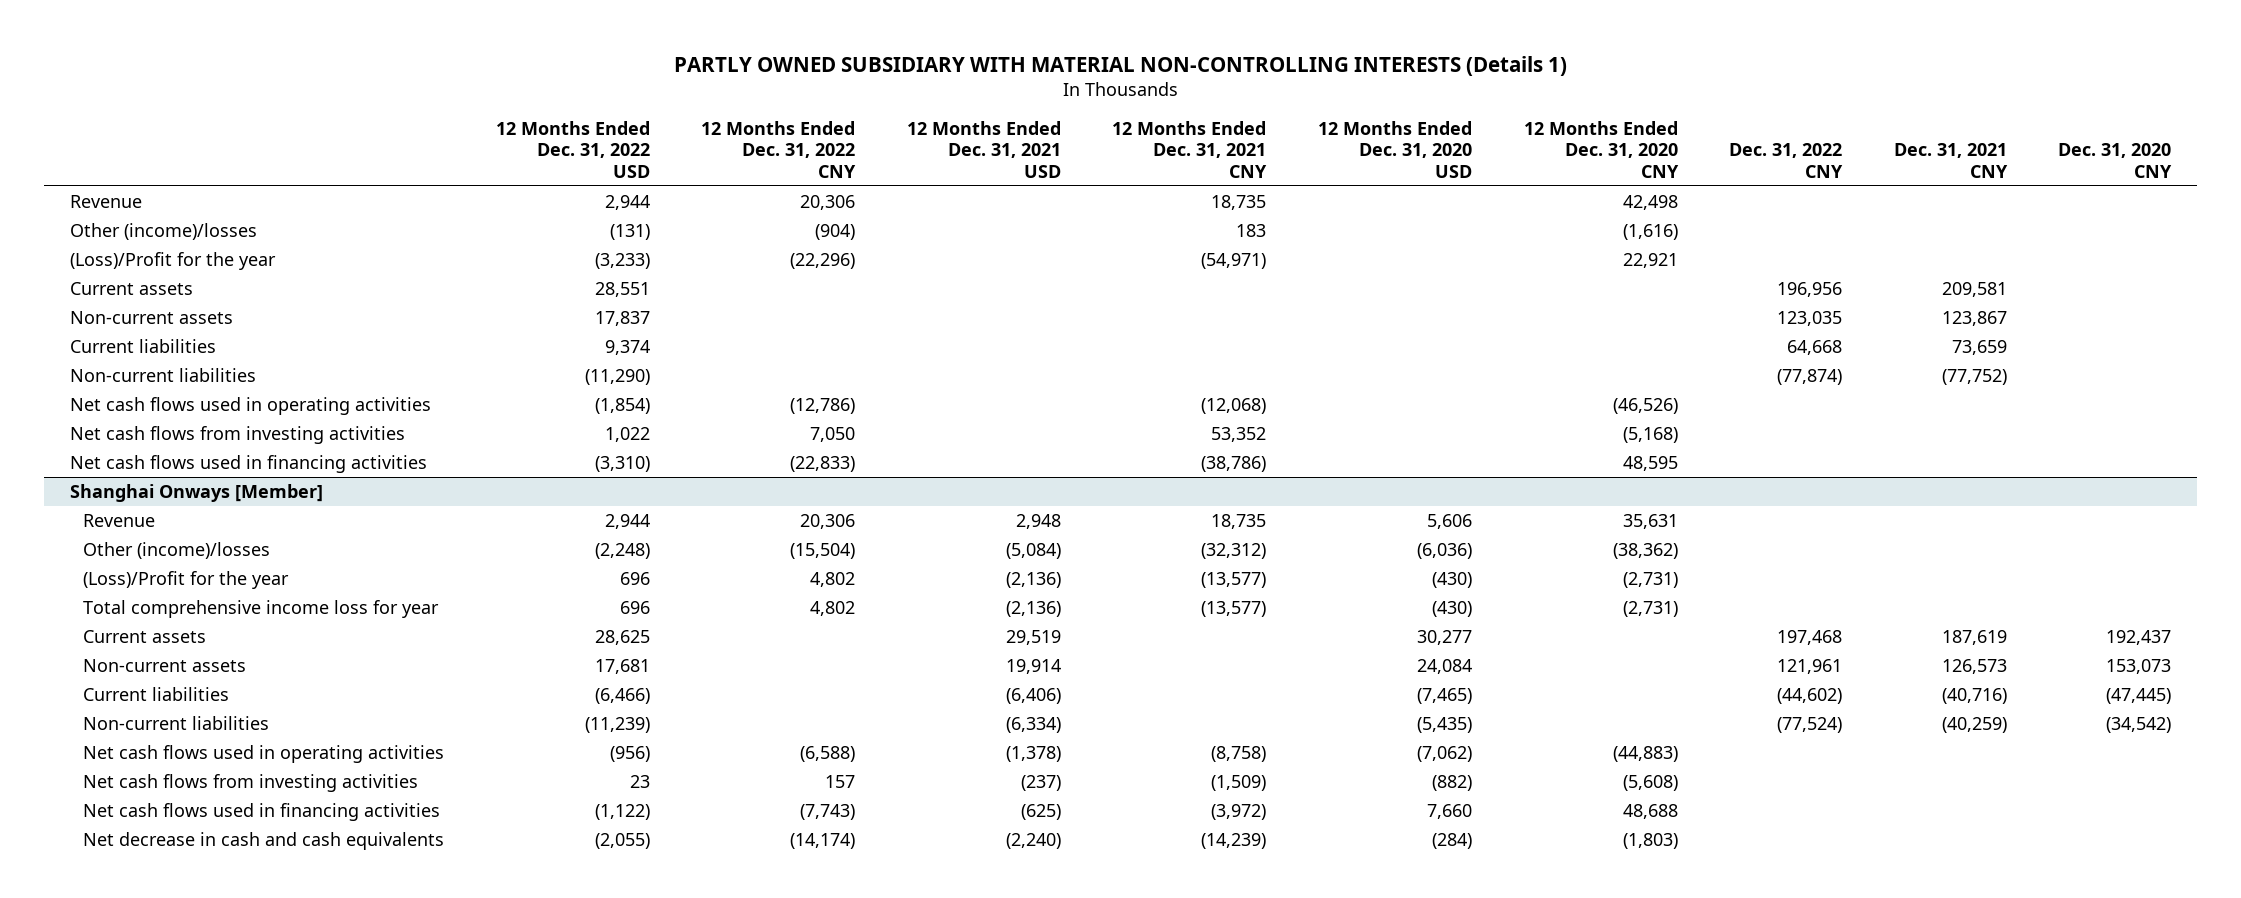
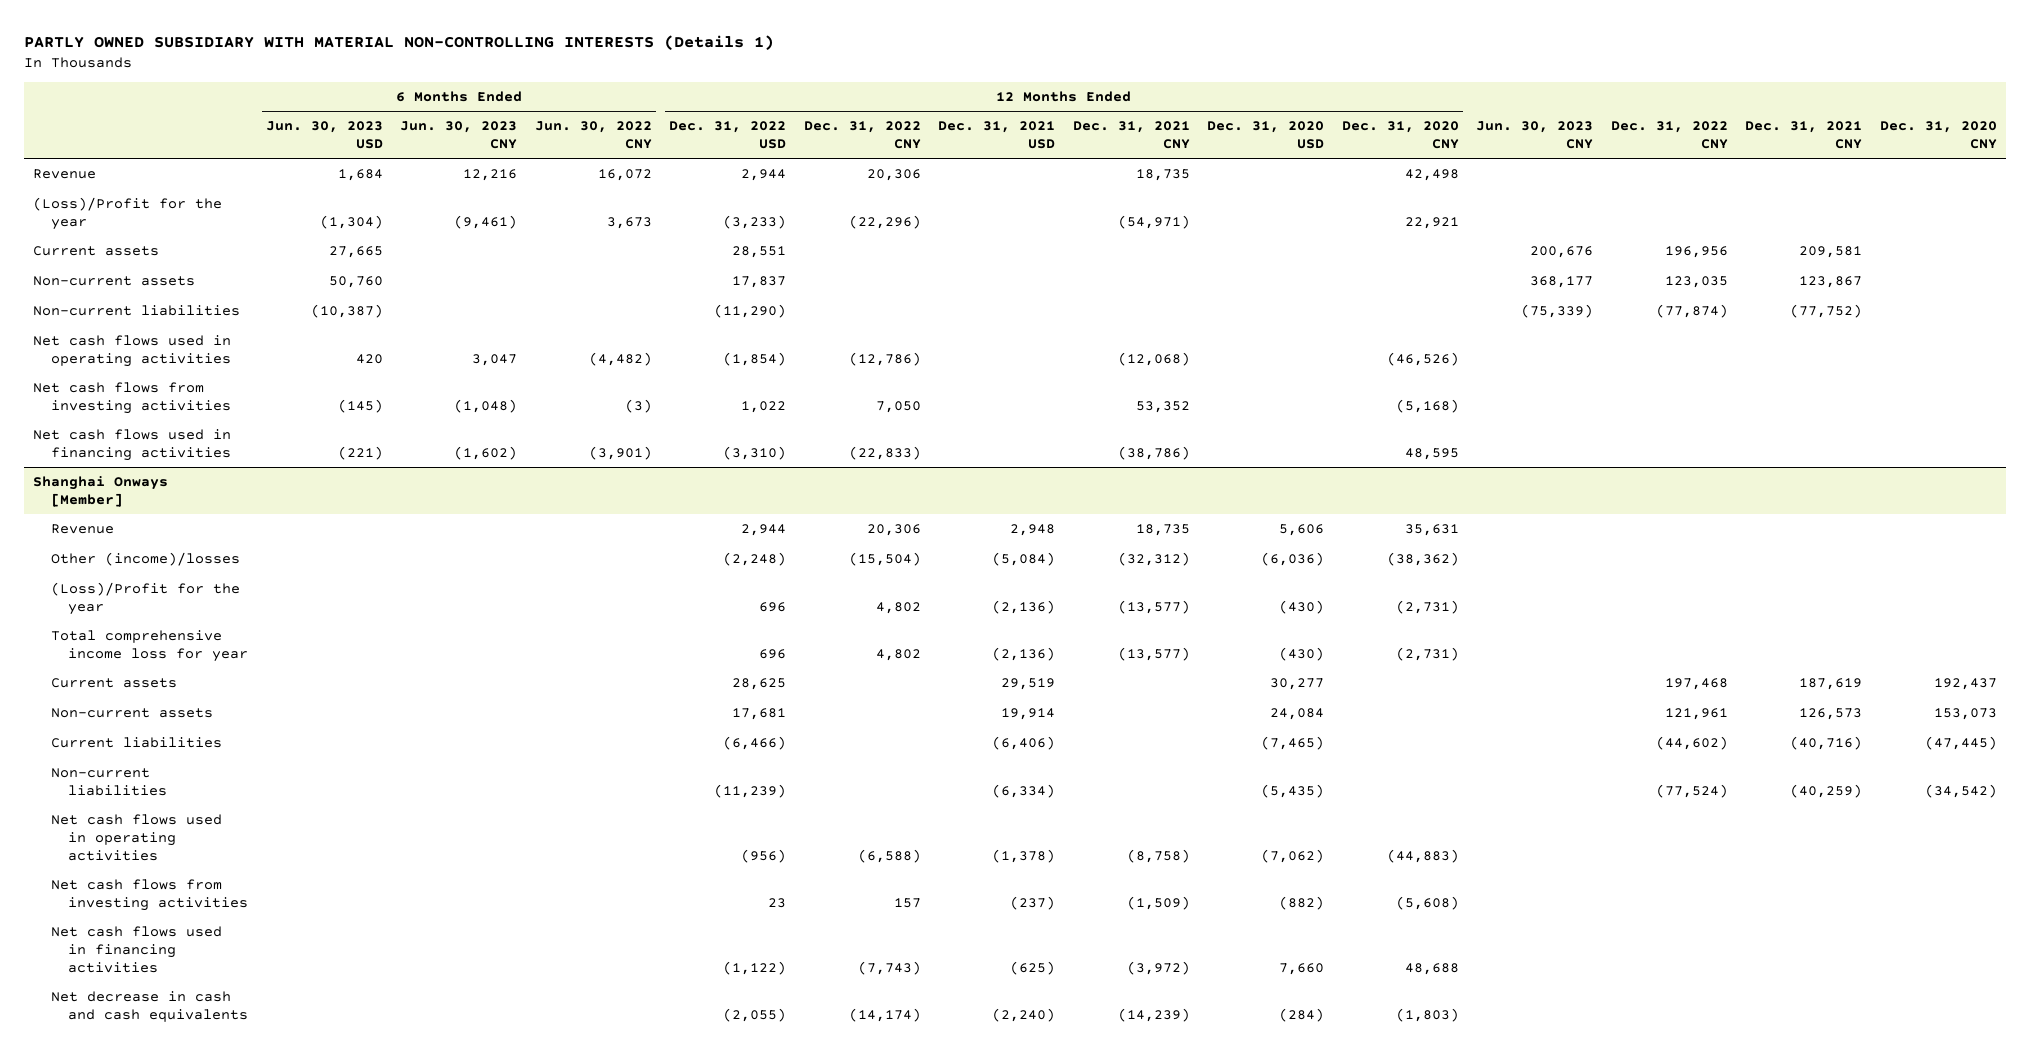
- | 12 Months Ended Dec. 31, 2022 USD | 12 Months Ended Dec. 31, 2022 CNY | 12 Months Ended Dec. 31, 2021 USD | 12 Months Ended Dec. 31, 2021 CNY | 12 Months Ended Dec. 31, 2020 USD | 12 Months Ended Dec. 31, 2020 CNY | Dec. 31, 2022 CNY | Dec. 31, 2021 CNY | Dec. 31, 2020 CNY
+ | 6 Months Ended Jun. 30, 2023 USD | 6 Months Ended Jun. 30, 2023 CNY | 6 Months Ended Jun. 30, 2022 CNY | 12 Months Ended Dec. 31, 2022 USD | 12 Months Ended Dec. 31, 2022 CNY | 12 Months Ended Dec. 31, 2021 USD | 12 Months Ended Dec. 31, 2021 CNY | 12 Months Ended Dec. 31, 2020 USD | 12 Months Ended Dec. 31, 2020 CNY | Jun. 30, 2023 CNY | Dec. 31, 2022 CNY | Dec. 31, 2021 CNY | Dec. 31, 2020 CNY
- Other (income)/losses | (131) | (904) | | 183 | | (1,616) | | |
- Current liabilities | 9,374 | | | | | | 64,668 | 73,659 |

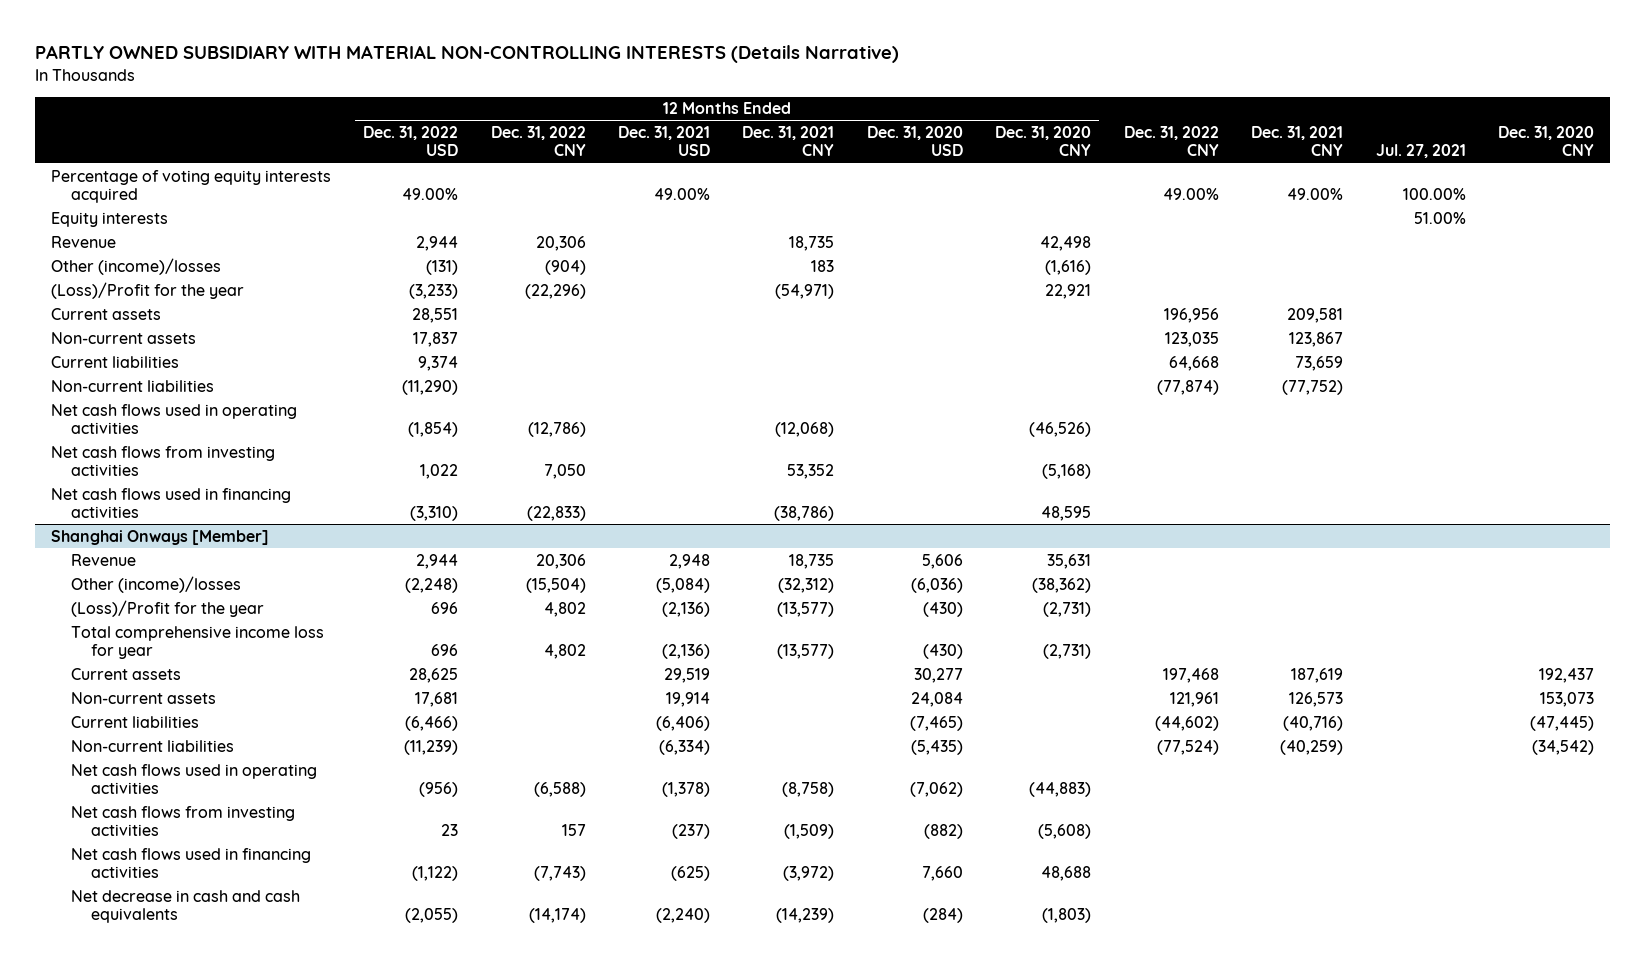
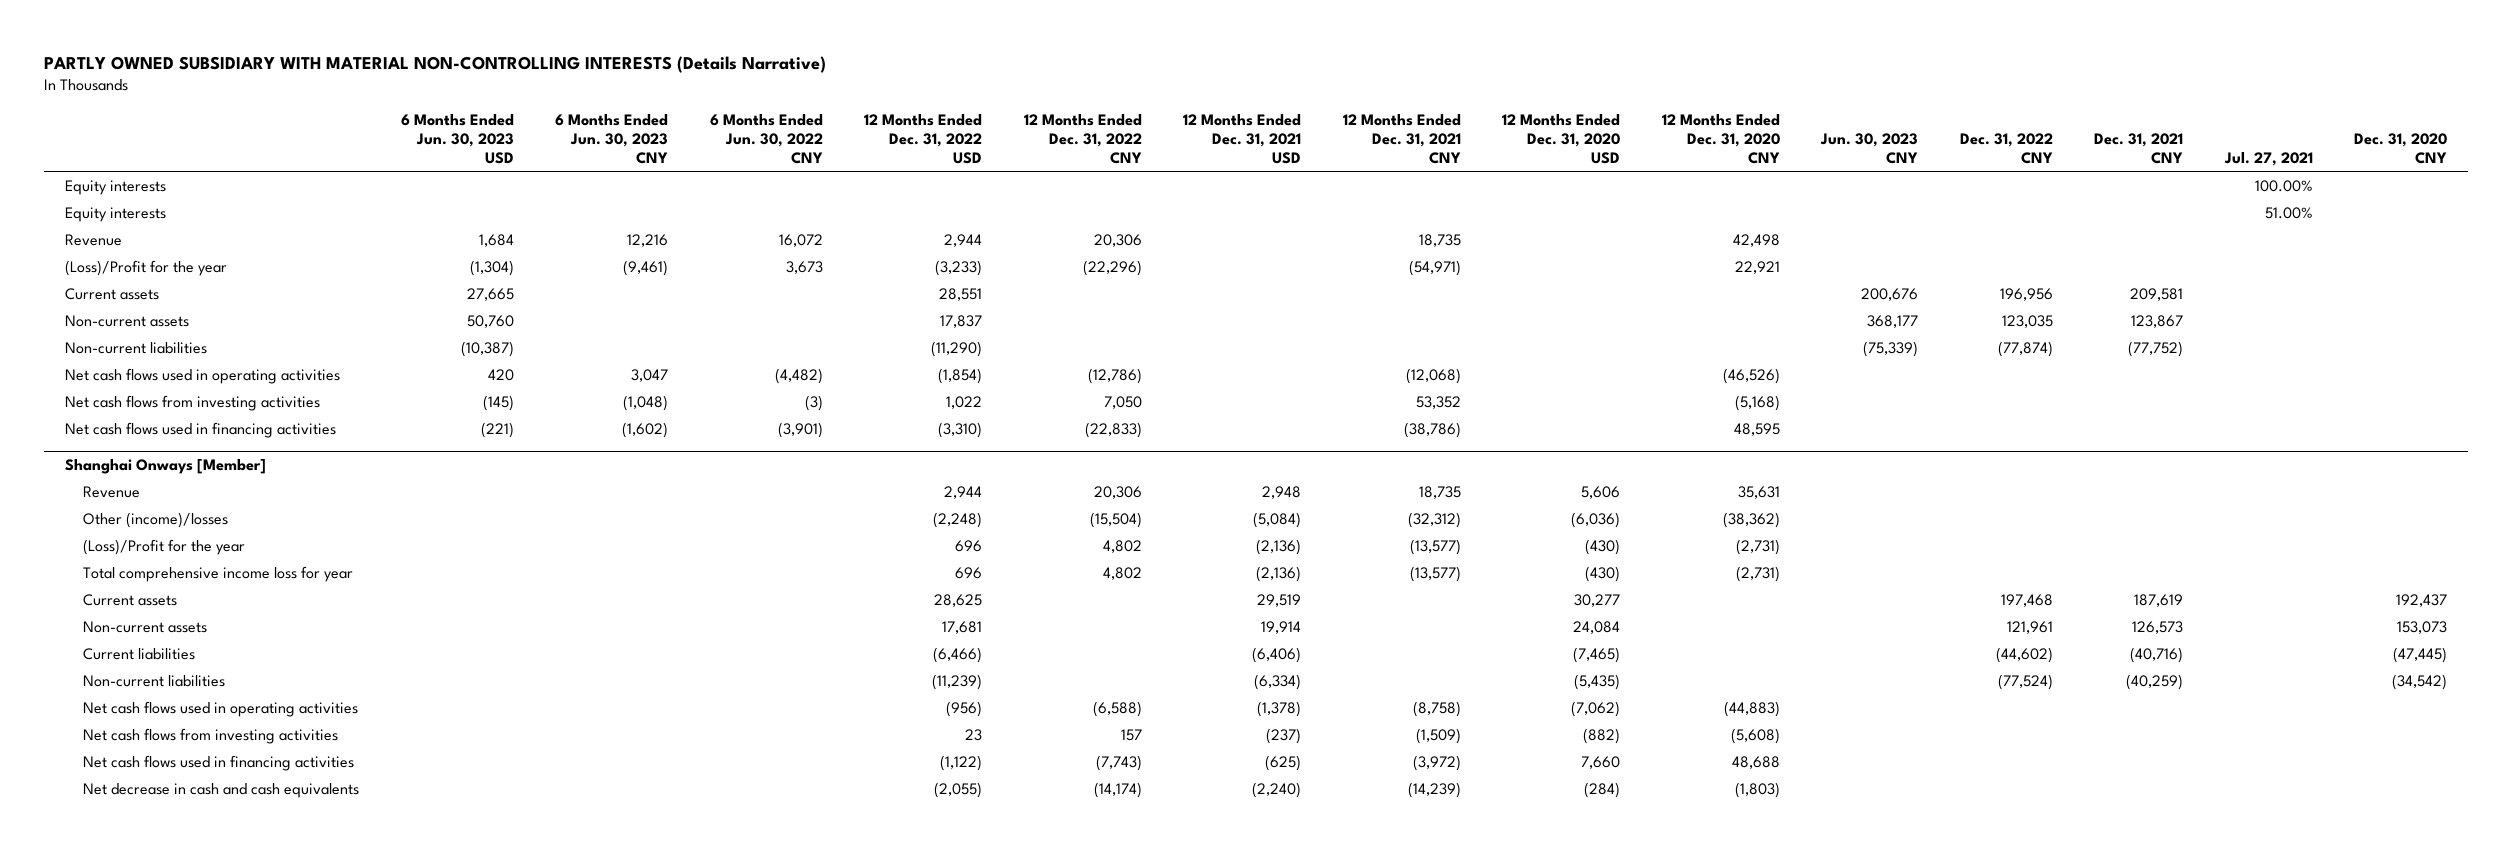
- | 12 Months Ended Dec. 31, 2022 USD | 12 Months Ended Dec. 31, 2022 CNY | 12 Months Ended Dec. 31, 2021 USD | 12 Months Ended Dec. 31, 2021 CNY | 12 Months Ended Dec. 31, 2020 USD | 12 Months Ended Dec. 31, 2020 CNY | Dec. 31, 2022 CNY | Dec. 31, 2021 CNY | Jul. 27, 2021 | Dec. 31, 2020 CNY
+ | 6 Months Ended Jun. 30, 2023 USD | 6 Months Ended Jun. 30, 2023 CNY | 6 Months Ended Jun. 30, 2022 CNY | 12 Months Ended Dec. 31, 2022 USD | 12 Months Ended Dec. 31, 2022 CNY | 12 Months Ended Dec. 31, 2021 USD | 12 Months Ended Dec. 31, 2021 CNY | 12 Months Ended Dec. 31, 2020 USD | 12 Months Ended Dec. 31, 2020 CNY | Jun. 30, 2023 CNY | Dec. 31, 2022 CNY | Dec. 31, 2021 CNY | Jul. 27, 2021 | Dec. 31, 2020 CNY
- Percentage of voting equity interests acquired | 49.00% | | 49.00% | | | | 49.00% | 49.00% | 100.00% |
+ Equity interests | | | | | | | | | | | | | 100.00% |
- Other (income)/losses | (131) | (904) | | 183 | | (1,616) | | | |
- Current liabilities | 9,374 | | | | | | 64,668 | 73,659 | |

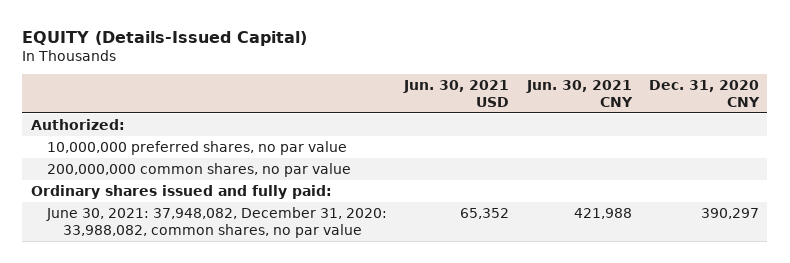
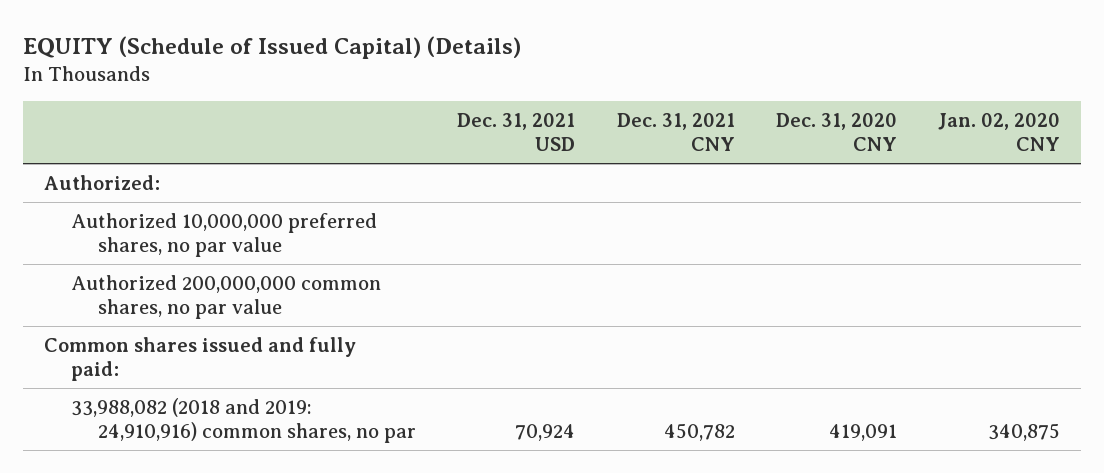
- EQUITY (Details-Issued Capital)
+ EQUITY (Schedule of Issued Capital) (Details)
- | Jun. 30, 2021 USD | Jun. 30, 2021 CNY | Dec. 31, 2020 CNY
+ | Dec. 31, 2021 USD | Dec. 31, 2021 CNY | Dec. 31, 2020 CNY | Jan. 02, 2020 CNY
- 10,000,000 preferred shares, no par value
- 200,000,000 common shares, no par value
- Ordinary shares issued and fully paid:
- June 30, 2021: 37,948,082, December 31, 2020: 33,988,082, common shares, no par value | 65,352 | 421,988 | 390,297
+ Authorized 10,000,000 preferred shares, no par value
+ Authorized 200,000,000 common shares, no par value
+ Common shares issued and fully paid:
+ 33,988,082 (2018 and 2019: 24,910,916) common shares, no par | 70,924 | 450,782 | 419,091 | 340,875

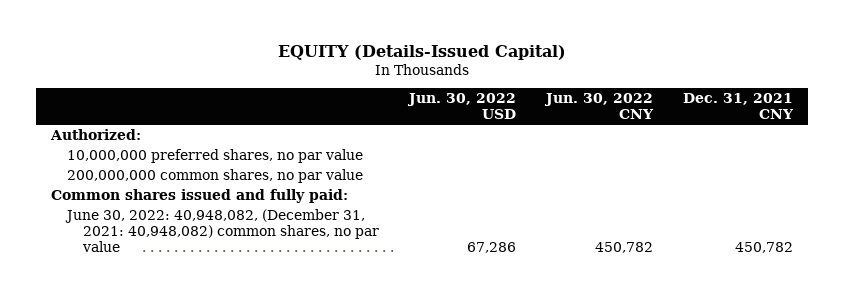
- EQUITY (Schedule of Issued Capital) (Details)
+ EQUITY (Details-Issued Capital)
- | Dec. 31, 2021 USD | Dec. 31, 2021 CNY | Dec. 31, 2020 CNY | Jan. 02, 2020 CNY
+ | Jun. 30, 2022 USD | Jun. 30, 2022 CNY | Dec. 31, 2021 CNY
- Authorized 10,000,000 preferred shares, no par value
- Authorized 200,000,000 common shares, no par value
+ 10,000,000 preferred shares, no par value
+ 200,000,000 common shares, no par value
- 33,988,082 (2018 and 2019: 24,910,916) common shares, no par | 70,924 | 450,782 | 419,091 | 340,875
+ June 30, 2022: 40,948,082, (December 31, 2021: 40,948,082) common shares, no par value | 67,286 | 450,782 | 450,782

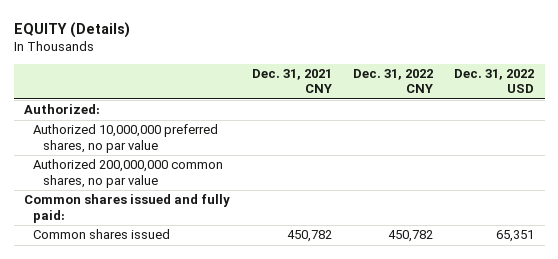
- EQUITY (Details-Issued Capital)
+ EQUITY (Details)
- | Jun. 30, 2022 USD | Jun. 30, 2022 CNY | Dec. 31, 2021 CNY
+ | Dec. 31, 2021 CNY | Dec. 31, 2022 CNY | Dec. 31, 2022 USD
- 10,000,000 preferred shares, no par value
- 200,000,000 common shares, no par value
+ Authorized 10,000,000 preferred shares, no par value
+ Authorized 200,000,000 common shares, no par value
- June 30, 2022: 40,948,082, (December 31, 2021: 40,948,082) common shares, no par value | 67,286 | 450,782 | 450,782
+ Common shares issued | 450,782 | 450,782 | 65,351

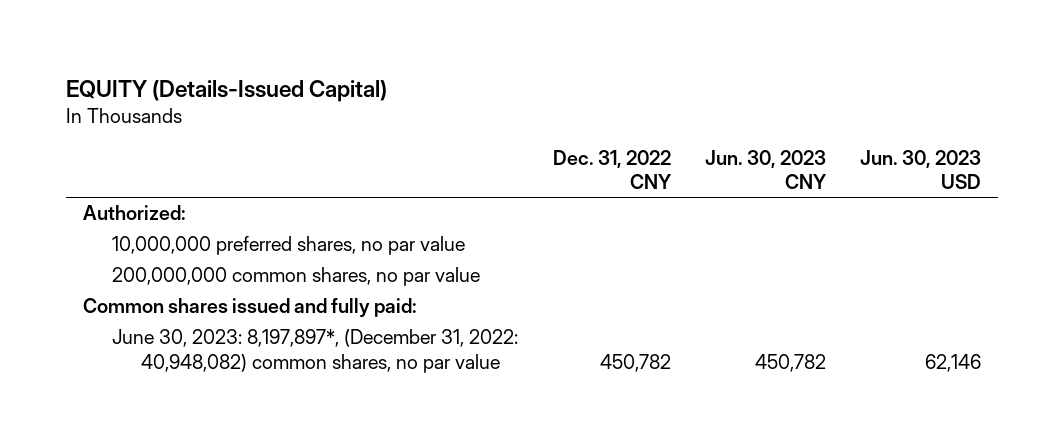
- EQUITY (Details)
+ EQUITY (Details-Issued Capital)
- | Dec. 31, 2021 CNY | Dec. 31, 2022 CNY | Dec. 31, 2022 USD
+ | Dec. 31, 2022 CNY | Jun. 30, 2023 CNY | Jun. 30, 2023 USD
- Authorized 10,000,000 preferred shares, no par value
- Authorized 200,000,000 common shares, no par value
+ 10,000,000 preferred shares, no par value
+ 200,000,000 common shares, no par value
- Common shares issued | 450,782 | 450,782 | 65,351
+ June 30, 2023: 8,197,897*, (December 31, 2022: 40,948,082) common shares, no par value | 450,782 | 450,782 | 62,146

